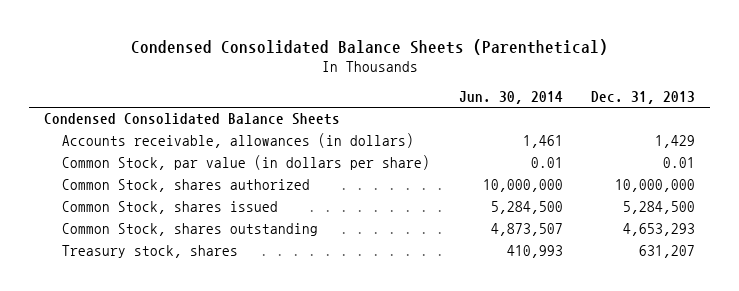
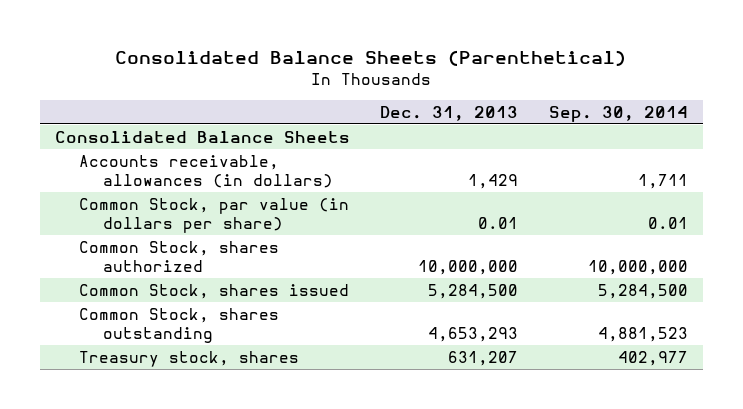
- Condensed Consolidated Balance Sheets (Parenthetical)
+ Consolidated Balance Sheets (Parenthetical)
- | Jun. 30, 2014 | Dec. 31, 2013
+ | Dec. 31, 2013 | Sep. 30, 2014
- Condensed Consolidated Balance Sheets
+ Consolidated Balance Sheets

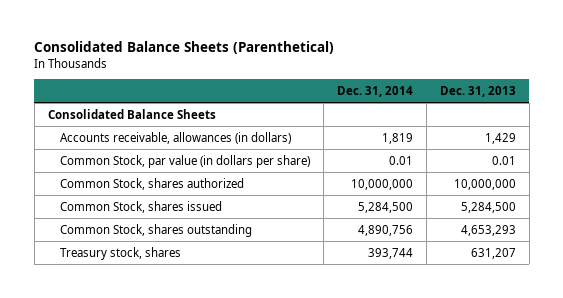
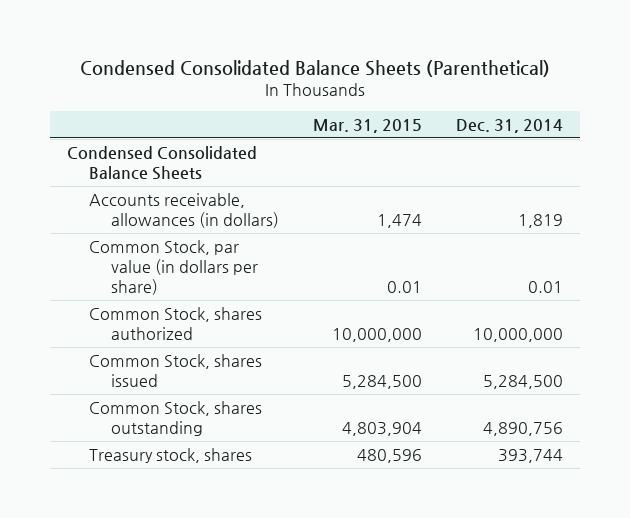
- Consolidated Balance Sheets (Parenthetical)
+ Condensed Consolidated Balance Sheets (Parenthetical)
- | Dec. 31, 2014 | Dec. 31, 2013
+ | Mar. 31, 2015 | Dec. 31, 2014
- Consolidated Balance Sheets
+ Condensed Consolidated Balance Sheets

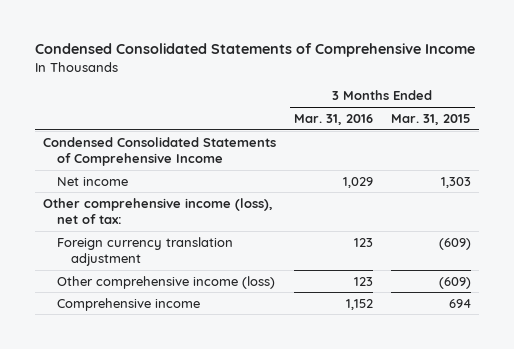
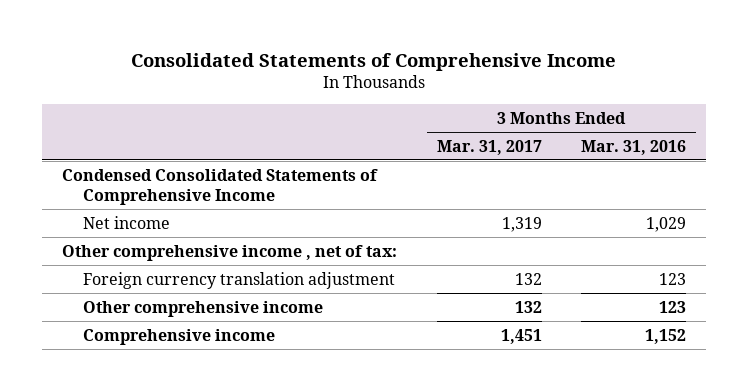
- Condensed Consolidated Statements of Comprehensive Income
+ Consolidated Statements of Comprehensive Income
- | 3 Months Ended Mar. 31, 2016 | 3 Months Ended Mar. 31, 2015
+ | 3 Months Ended Mar. 31, 2017 | 3 Months Ended Mar. 31, 2016
- Other comprehensive income (loss), net of tax:
+ Other comprehensive income , net of tax:
- Other comprehensive income (loss) | 123 | (609)
+ Other comprehensive income | 132 | 123

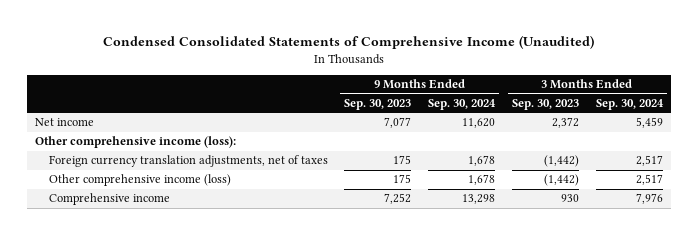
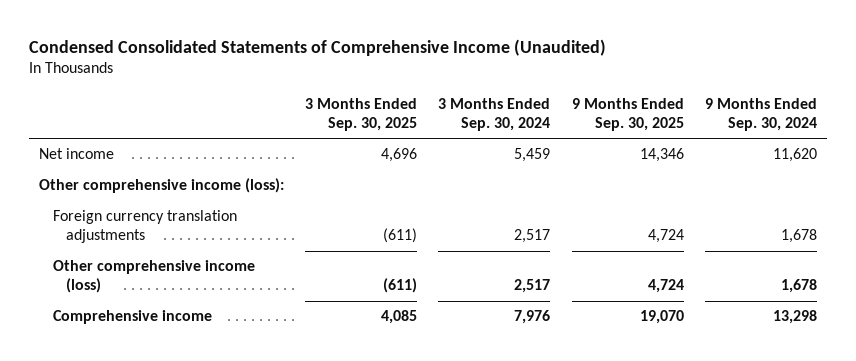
- | 9 Months Ended Sep. 30, 2023 | 9 Months Ended Sep. 30, 2024 | 3 Months Ended Sep. 30, 2023 | 3 Months Ended Sep. 30, 2024
+ | 3 Months Ended Sep. 30, 2025 | 3 Months Ended Sep. 30, 2024 | 9 Months Ended Sep. 30, 2025 | 9 Months Ended Sep. 30, 2024
- Foreign currency translation adjustments, net of taxes | 175 | 1,678 | (1,442) | 2,517
+ Foreign currency translation adjustments | (611) | 2,517 | 4,724 | 1,678

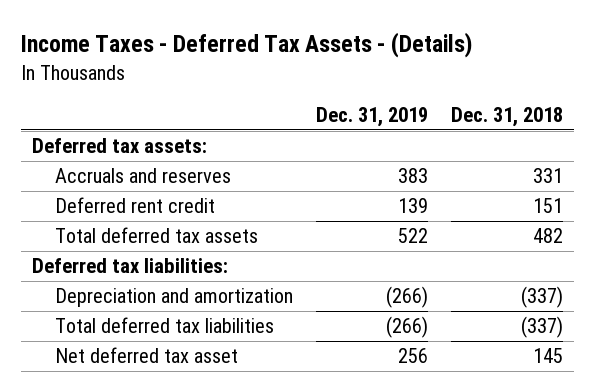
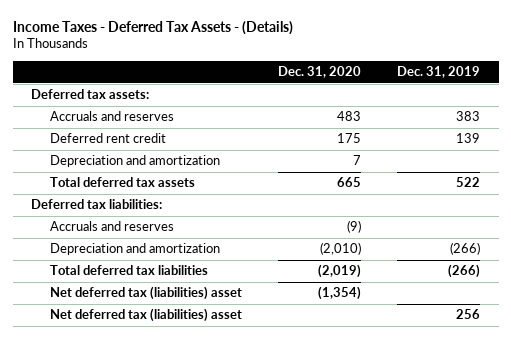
- | Dec. 31, 2019 | Dec. 31, 2018
+ | Dec. 31, 2020 | Dec. 31, 2019
+ Depreciation and amortization | 7 |
+ Accruals and reserves | (9) |
- Net deferred tax asset | 256 | 145
+ Net deferred tax (liabilities) asset | (1,354) |
+ Net deferred tax (liabilities) asset | | 256

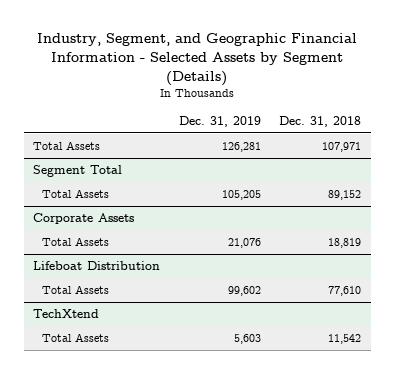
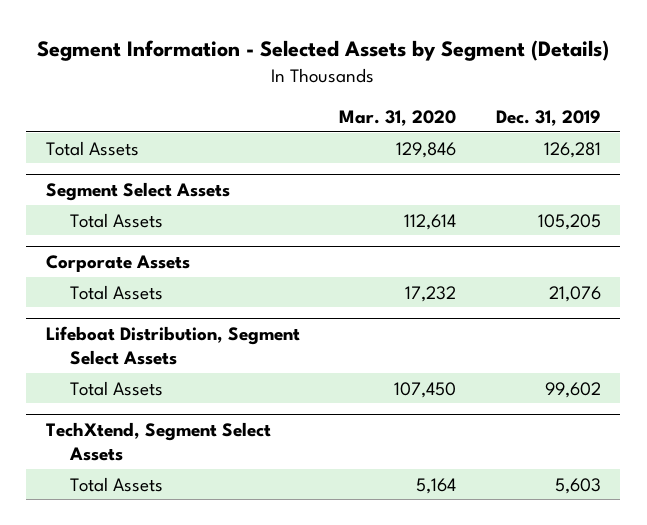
- Industry, Segment, and Geographic Financial Information - Selected Assets by Segment (Details)
+ Segment Information - Selected Assets by Segment (Details)
- | Dec. 31, 2019 | Dec. 31, 2018
+ | Mar. 31, 2020 | Dec. 31, 2019
- Segment Total
+ Segment Select Assets
- Lifeboat Distribution
+ Lifeboat Distribution, Segment Select Assets
- TechXtend
+ TechXtend, Segment Select Assets

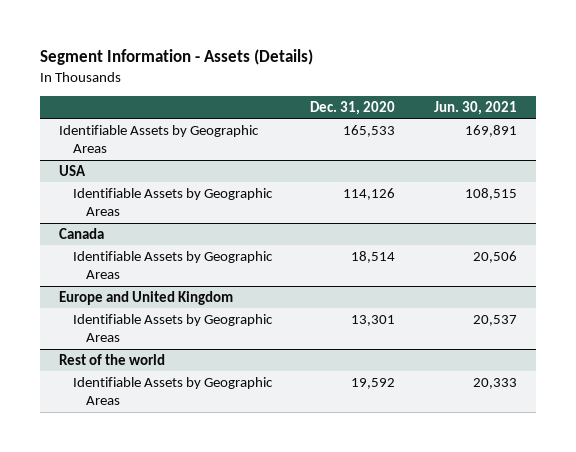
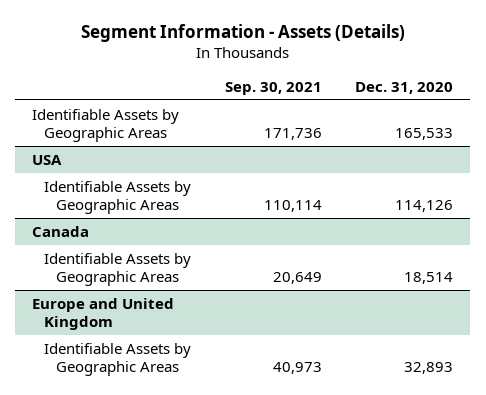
- | Dec. 31, 2020 | Jun. 30, 2021
+ | Sep. 30, 2021 | Dec. 31, 2020
@ Europe and United Kingdom
- Identifiable Assets by Geographic Areas | 13,301 | 20,537
- Rest of the world
- Identifiable Assets by Geographic Areas | 19,592 | 20,333
@ Europe and United Kingdom
+ Identifiable Assets by Geographic Areas | 40,973 | 32,893

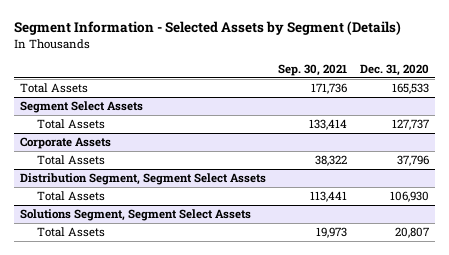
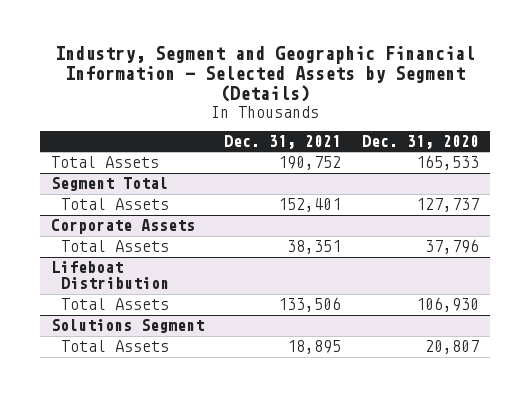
- Segment Information - Selected Assets by Segment (Details)
+ Industry, Segment and Geographic Financial Information - Selected Assets by Segment (Details)
- | Sep. 30, 2021 | Dec. 31, 2020
+ | Dec. 31, 2021 | Dec. 31, 2020
- Segment Select Assets
+ Segment Total
- Distribution Segment, Segment Select Assets
+ Lifeboat Distribution
- Solutions Segment, Segment Select Assets
+ Solutions Segment

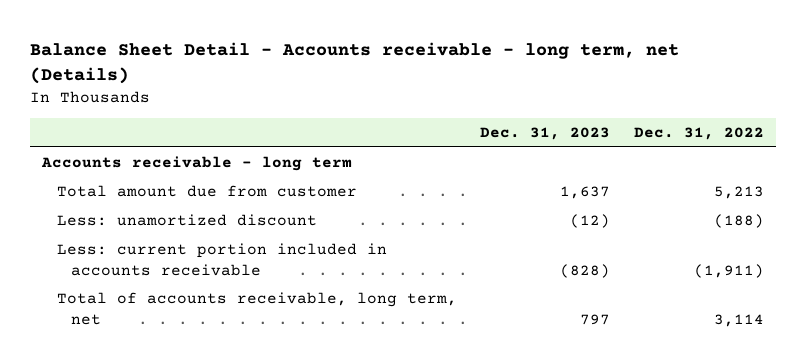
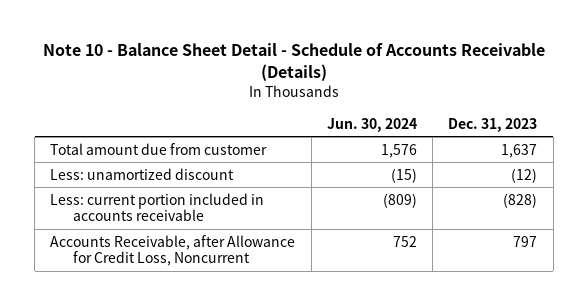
- Balance Sheet Detail - Accounts receivable - long term, net (Details)
+ Note 10 - Balance Sheet Detail - Schedule of Accounts Receivable (Details)
- | Dec. 31, 2023 | Dec. 31, 2022
+ | Jun. 30, 2024 | Dec. 31, 2023
- Accounts receivable - long term
- Total of accounts receivable, long term, net | 797 | 3,114
+ Accounts Receivable, after Allowance for Credit Loss, Noncurrent | 752 | 797

